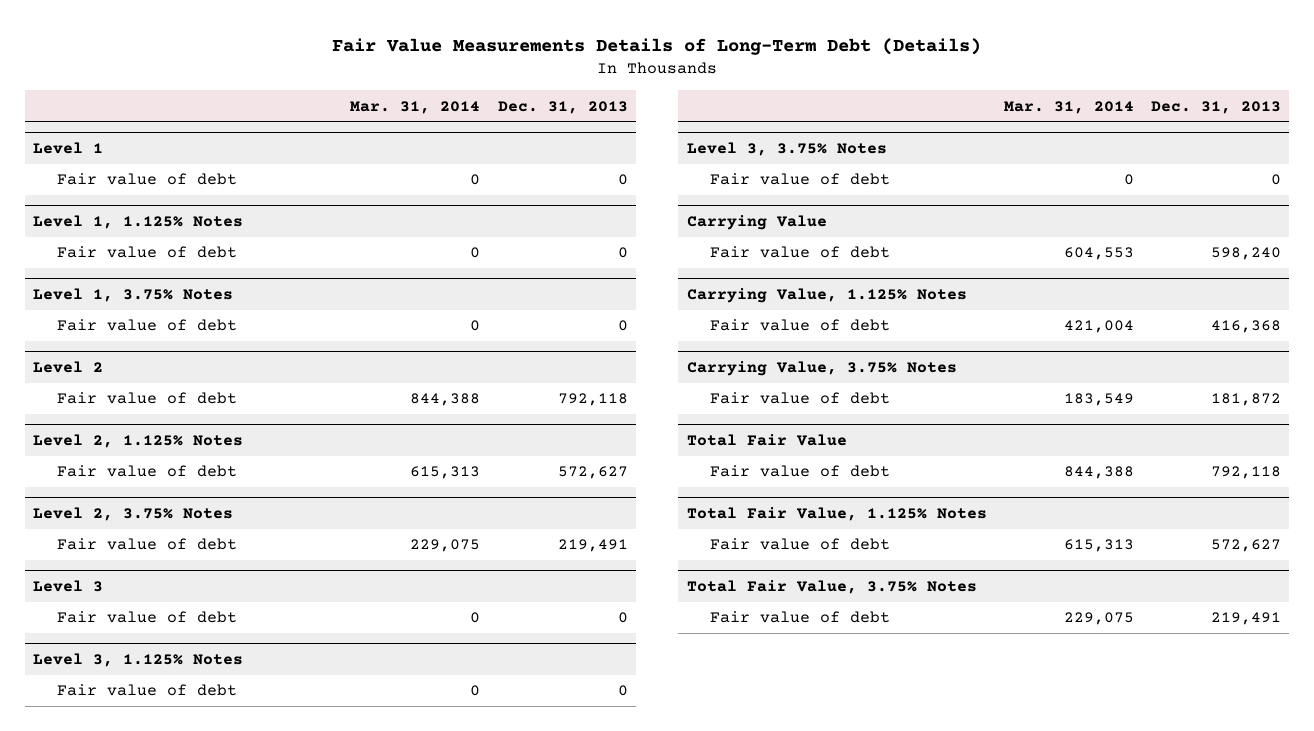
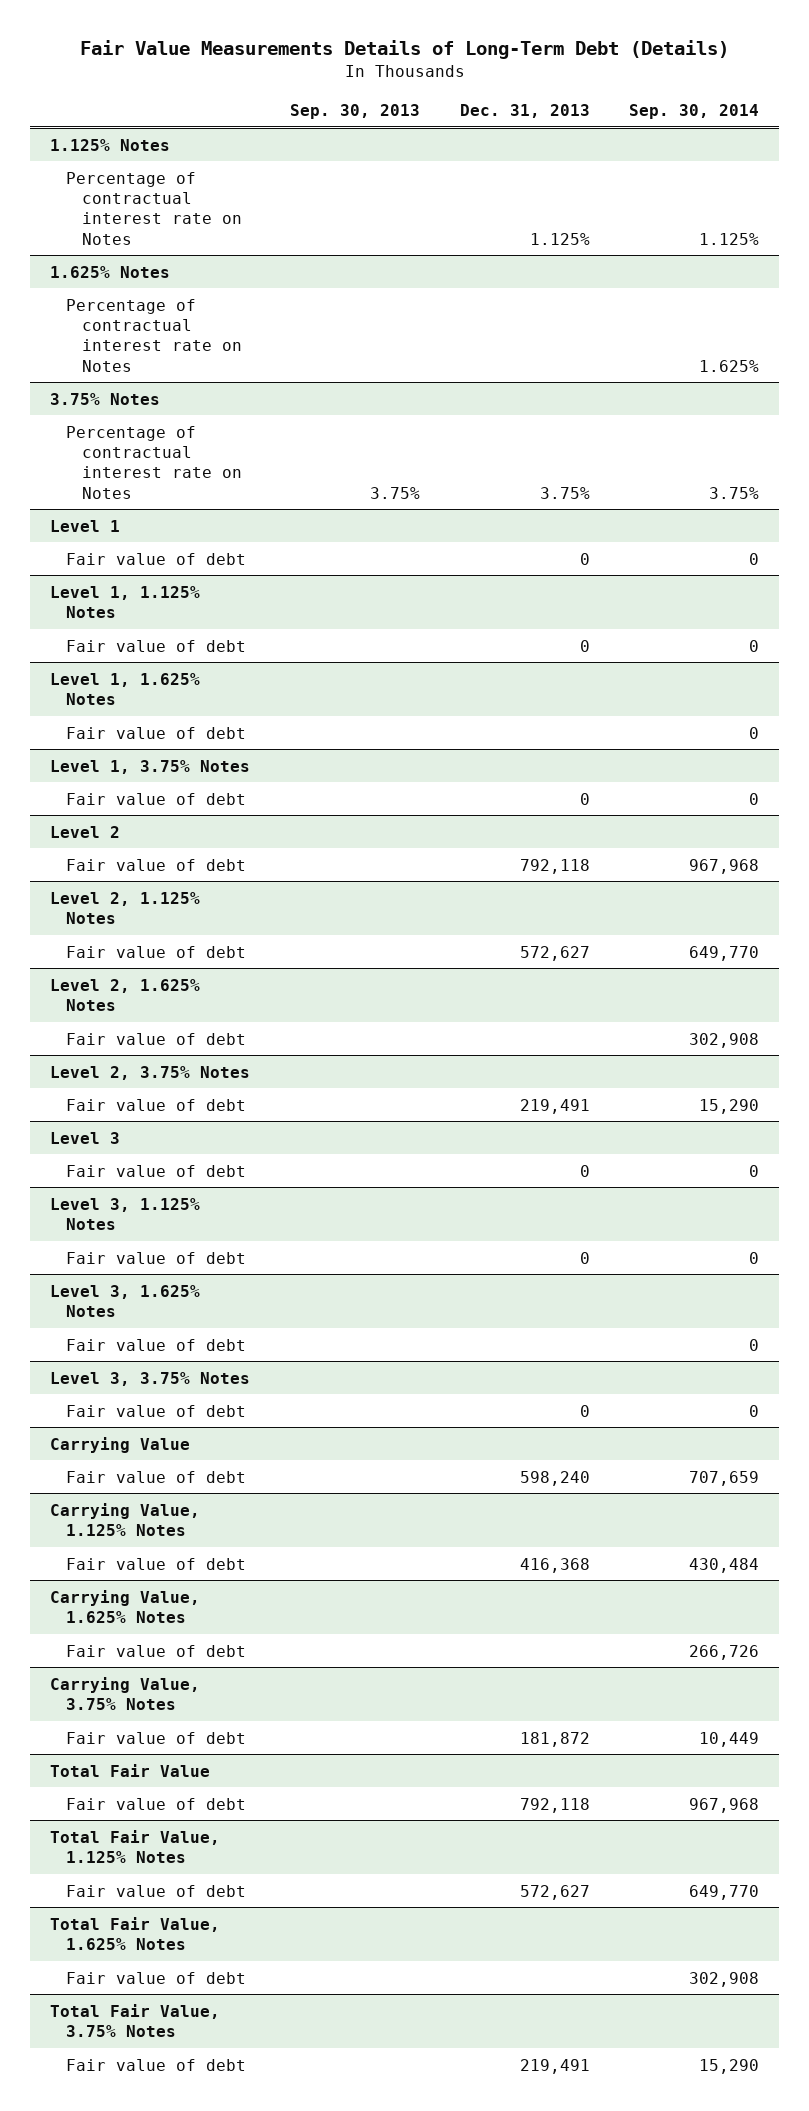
- | Mar. 31, 2014 | Dec. 31, 2013
+ | Sep. 30, 2013 | Dec. 31, 2013 | Sep. 30, 2014
+ 1.125% Notes
+ Percentage of contractual interest rate on Notes | | 1.125% | 1.125%
+ 1.625% Notes
+ Percentage of contractual interest rate on Notes | | | 1.625%
+ 3.75% Notes
+ Percentage of contractual interest rate on Notes | 3.75% | 3.75% | 3.75%
+ Level 1, 1.625% Notes
+ Fair value of debt | | | 0
+ Level 2, 1.625% Notes
+ Fair value of debt | | | 302,908
+ Level 3, 1.625% Notes
+ Fair value of debt | | | 0
+ Carrying Value, 1.625% Notes
+ Fair value of debt | | | 266,726
+ Total Fair Value, 1.625% Notes
+ Fair value of debt | | | 302,908

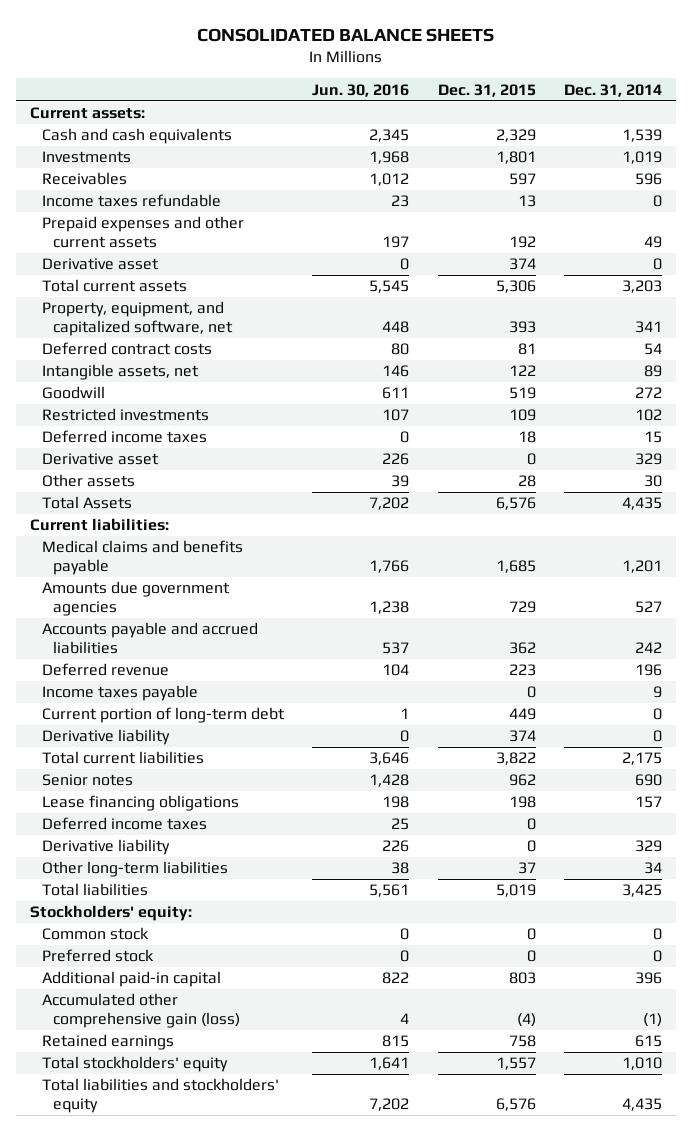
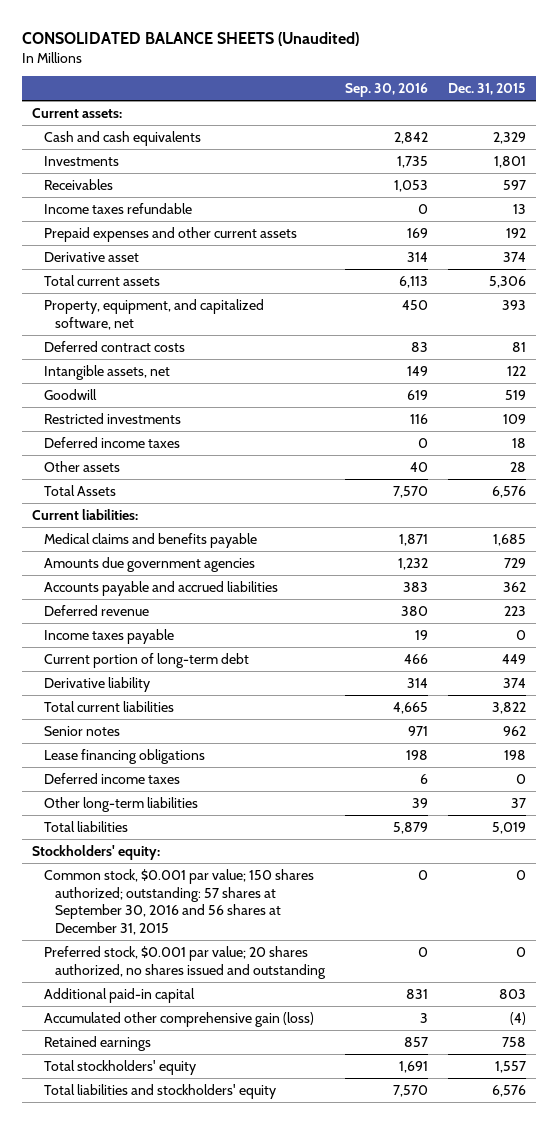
- CONSOLIDATED BALANCE SHEETS
+ CONSOLIDATED BALANCE SHEETS (Unaudited)
- | Jun. 30, 2016 | Dec. 31, 2015 | Dec. 31, 2014
+ | Sep. 30, 2016 | Dec. 31, 2015
- Derivative asset | 226 | 0 | 329
- Derivative liability | 226 | 0 | 329
- Common stock | 0 | 0 | 0
- Preferred stock | 0 | 0 | 0
+ Common stock, $0.001 par value; 150 shares authorized; outstanding: 57 shares at September 30, 2016 and 56 shares at December 31, 2015 | 0 | 0
+ Preferred stock, $0.001 par value; 20 shares authorized, no shares issued and outstanding | 0 | 0

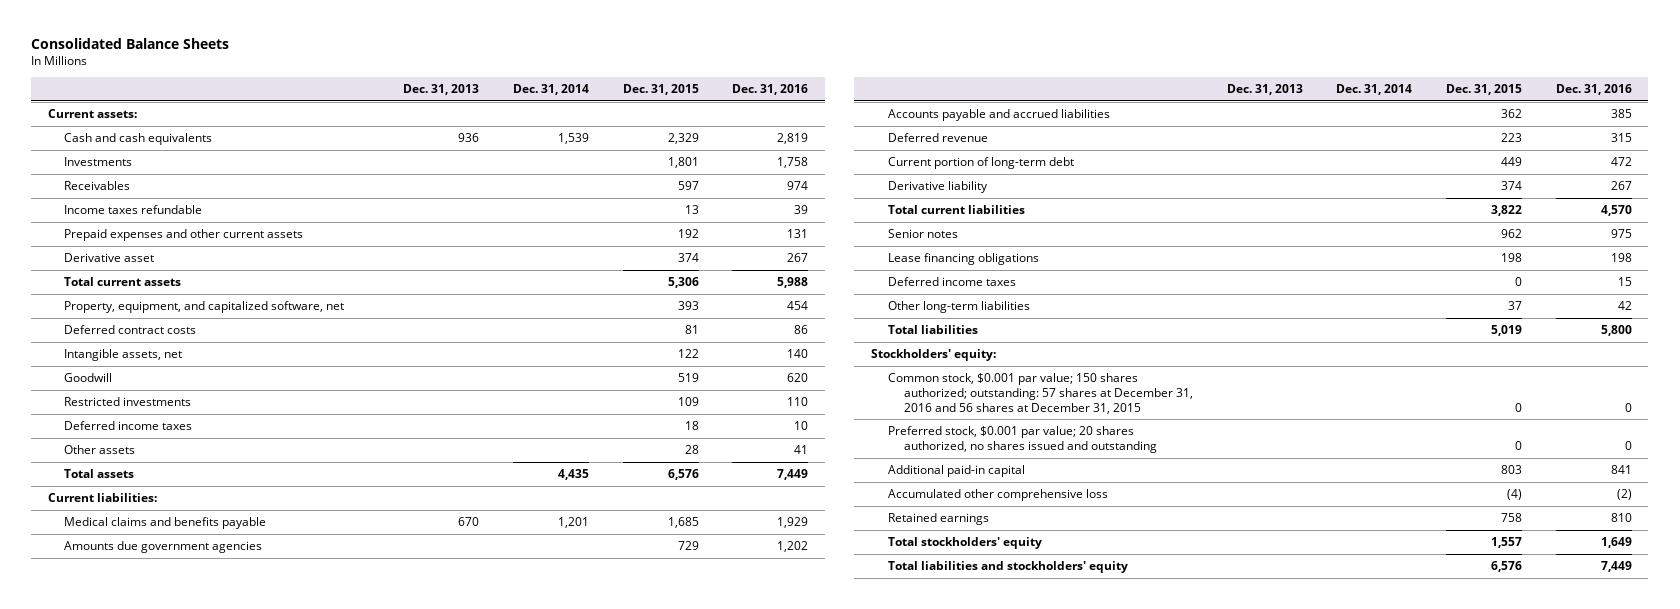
- CONSOLIDATED BALANCE SHEETS (Unaudited)
+ Consolidated Balance Sheets
- | Sep. 30, 2016 | Dec. 31, 2015
+ | Dec. 31, 2013 | Dec. 31, 2014 | Dec. 31, 2015 | Dec. 31, 2016
- Total Assets | 7,570 | 6,576
+ Total assets | | 4,435 | 6,576 | 7,449
- Income taxes payable | 19 | 0
- Common stock, $0.001 par value; 150 shares authorized; outstanding: 57 shares at September 30, 2016 and 56 shares at December 31, 2015 | 0 | 0
+ Common stock, $0.001 par value; 150 shares authorized; outstanding: 57 shares at December 31, 2016 and 56 shares at December 31, 2015 | | | 0 | 0
- Accumulated other comprehensive gain (loss) | 3 | (4)
+ Accumulated other comprehensive loss | | | (4) | (2)

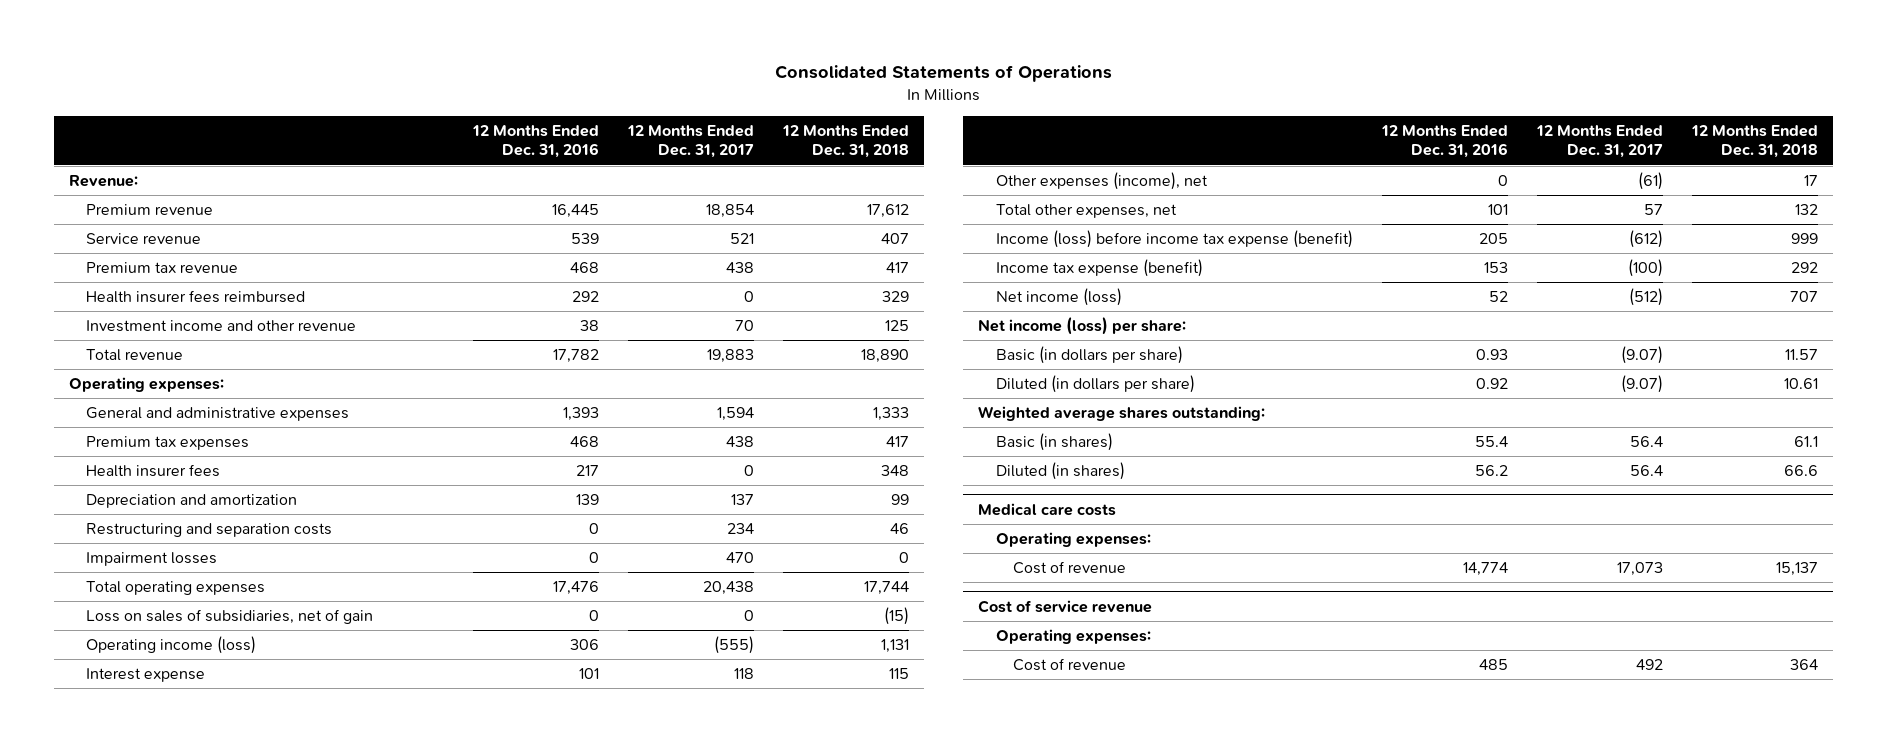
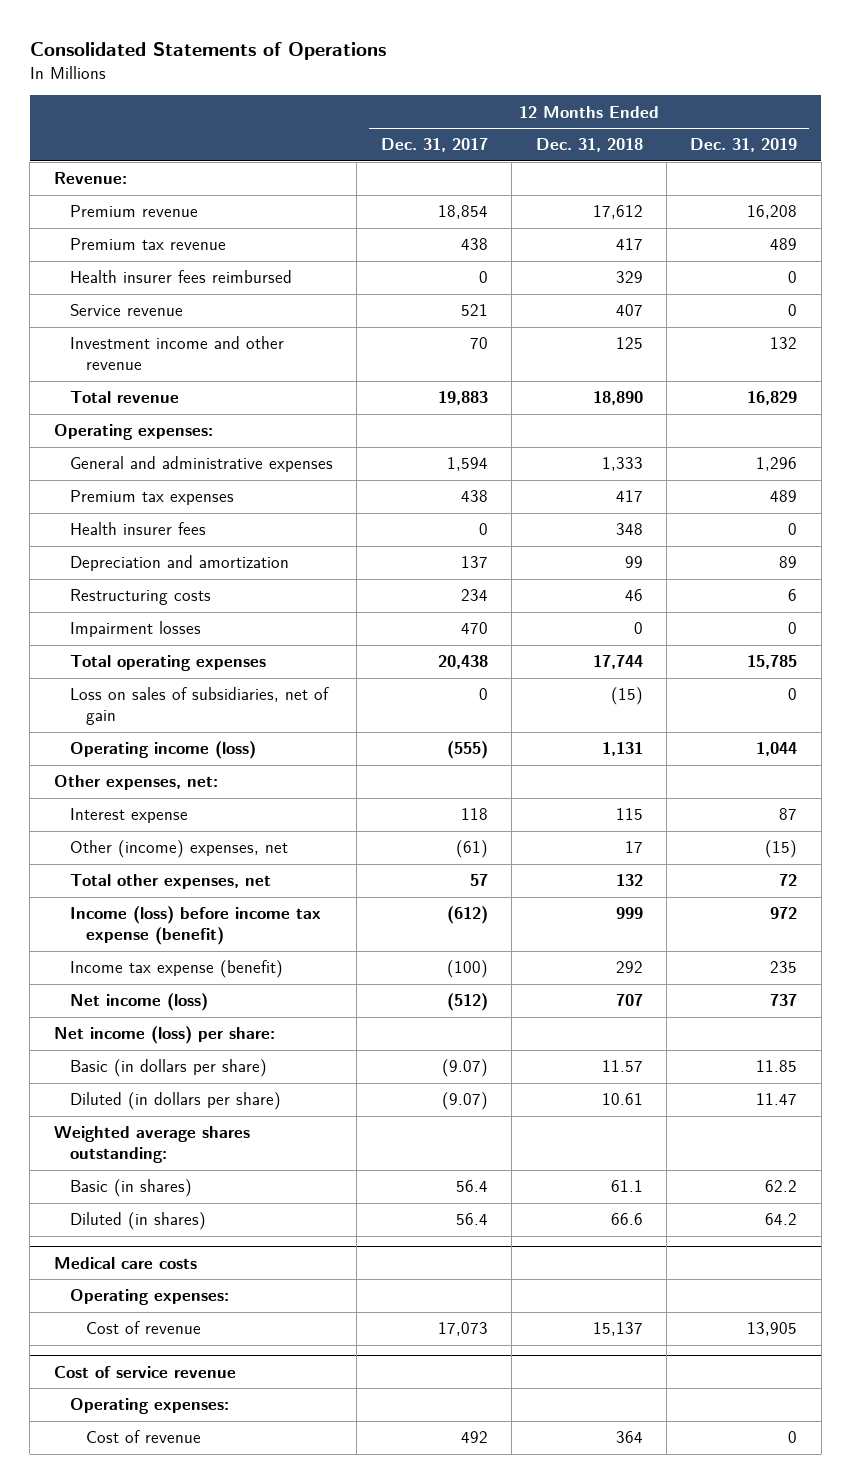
- | 12 Months Ended Dec. 31, 2016 | 12 Months Ended Dec. 31, 2017 | 12 Months Ended Dec. 31, 2018
+ | 12 Months Ended Dec. 31, 2017 | 12 Months Ended Dec. 31, 2018 | 12 Months Ended Dec. 31, 2019
moved down: Service revenue | 521 | 407 | 0
- Restructuring and separation costs | 0 | 234 | 46
+ Restructuring costs | 234 | 46 | 6
+ Other expenses, net:
- Other expenses (income), net | 0 | (61) | 17
+ Other (income) expenses, net | (61) | 17 | (15)

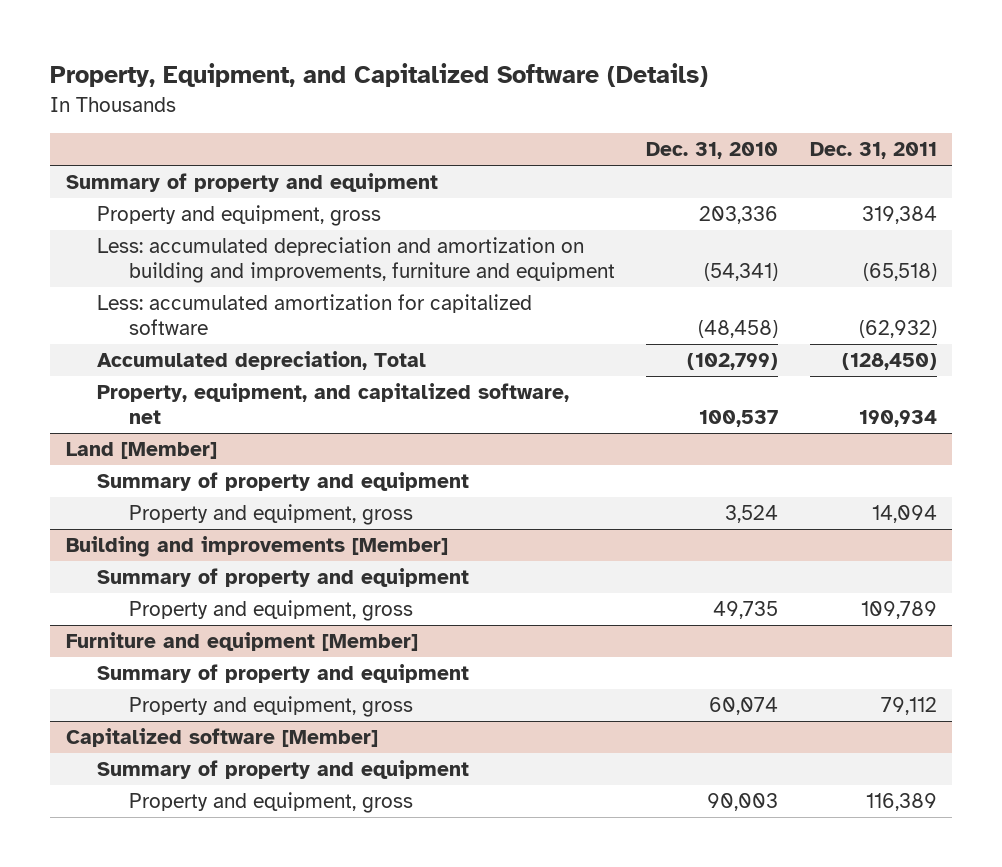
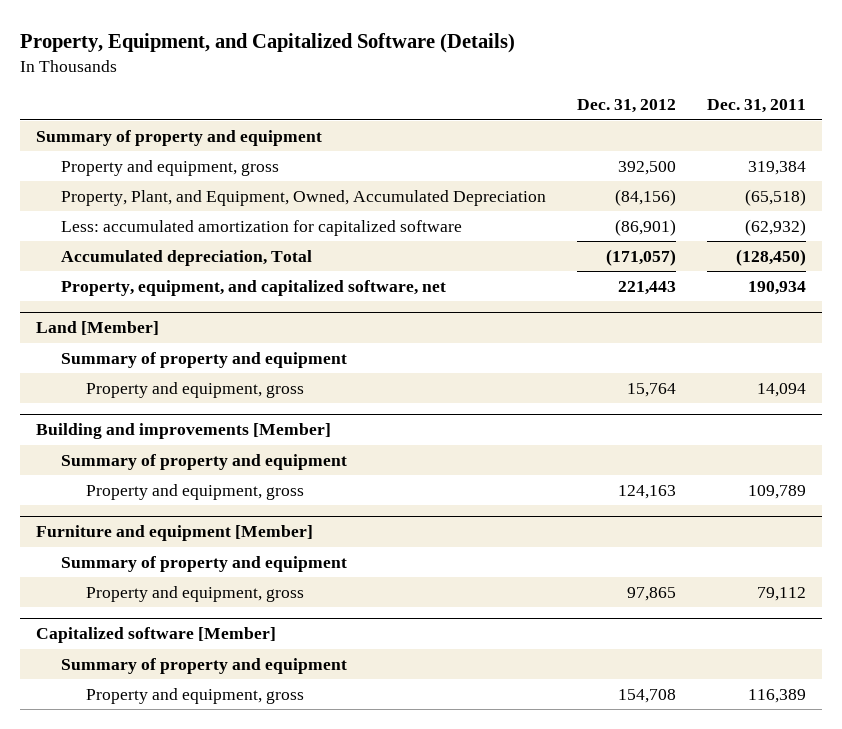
- | Dec. 31, 2010 | Dec. 31, 2011
+ | Dec. 31, 2012 | Dec. 31, 2011
- Less: accumulated depreciation and amortization on building and improvements, furniture and equipment | (54,341) | (65,518)
+ Property, Plant, and Equipment, Owned, Accumulated Depreciation | (84,156) | (65,518)

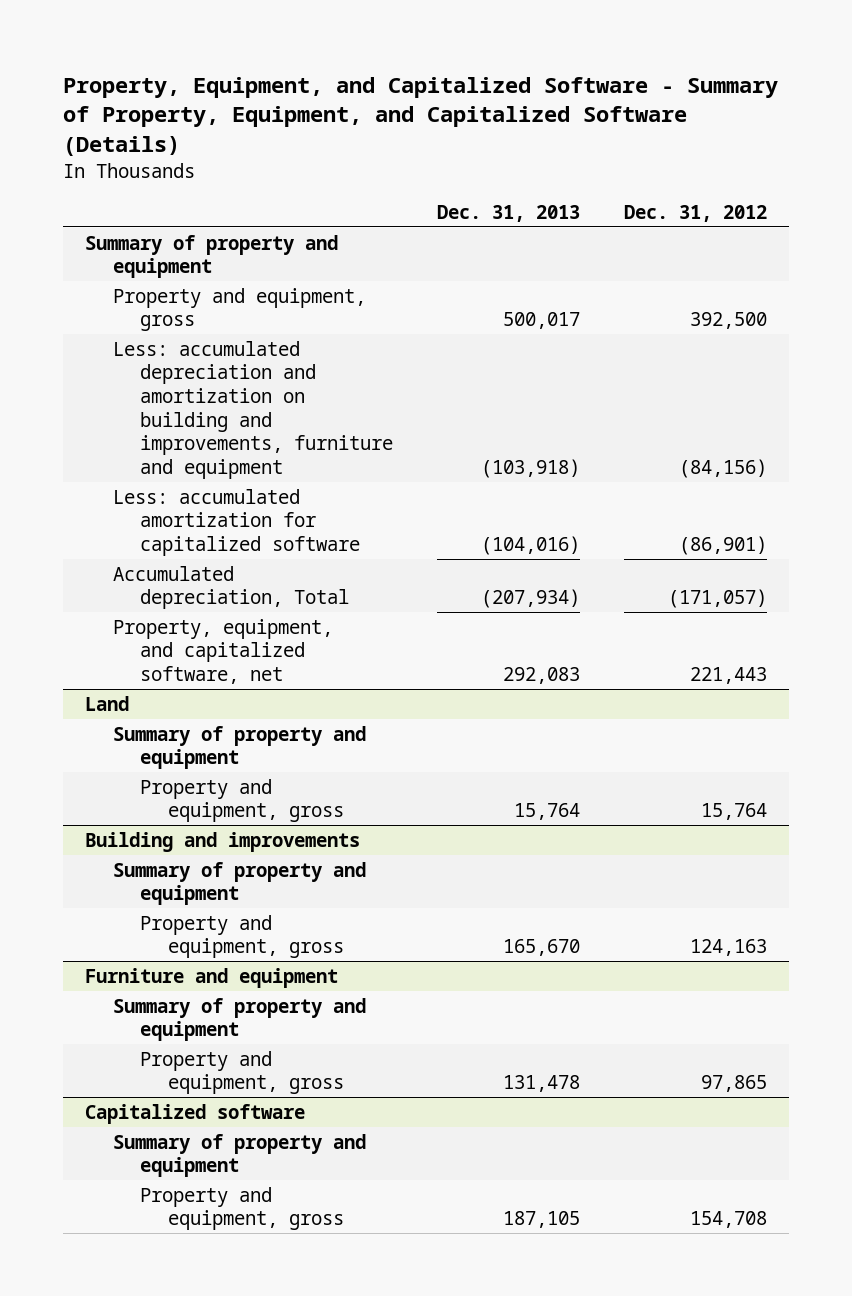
- Property, Equipment, and Capitalized Software (Details)
+ Property, Equipment, and Capitalized Software - Summary of Property, Equipment, and Capitalized Software (Details)
- | Dec. 31, 2012 | Dec. 31, 2011
+ | Dec. 31, 2013 | Dec. 31, 2012
- Property, Plant, and Equipment, Owned, Accumulated Depreciation | (84,156) | (65,518)
+ Less: accumulated depreciation and amortization on building and improvements, furniture and equipment | (103,918) | (84,156)
- Land [Member]
+ Land
- Building and improvements [Member]
+ Building and improvements
- Furniture and equipment [Member]
+ Furniture and equipment
- Capitalized software [Member]
+ Capitalized software

